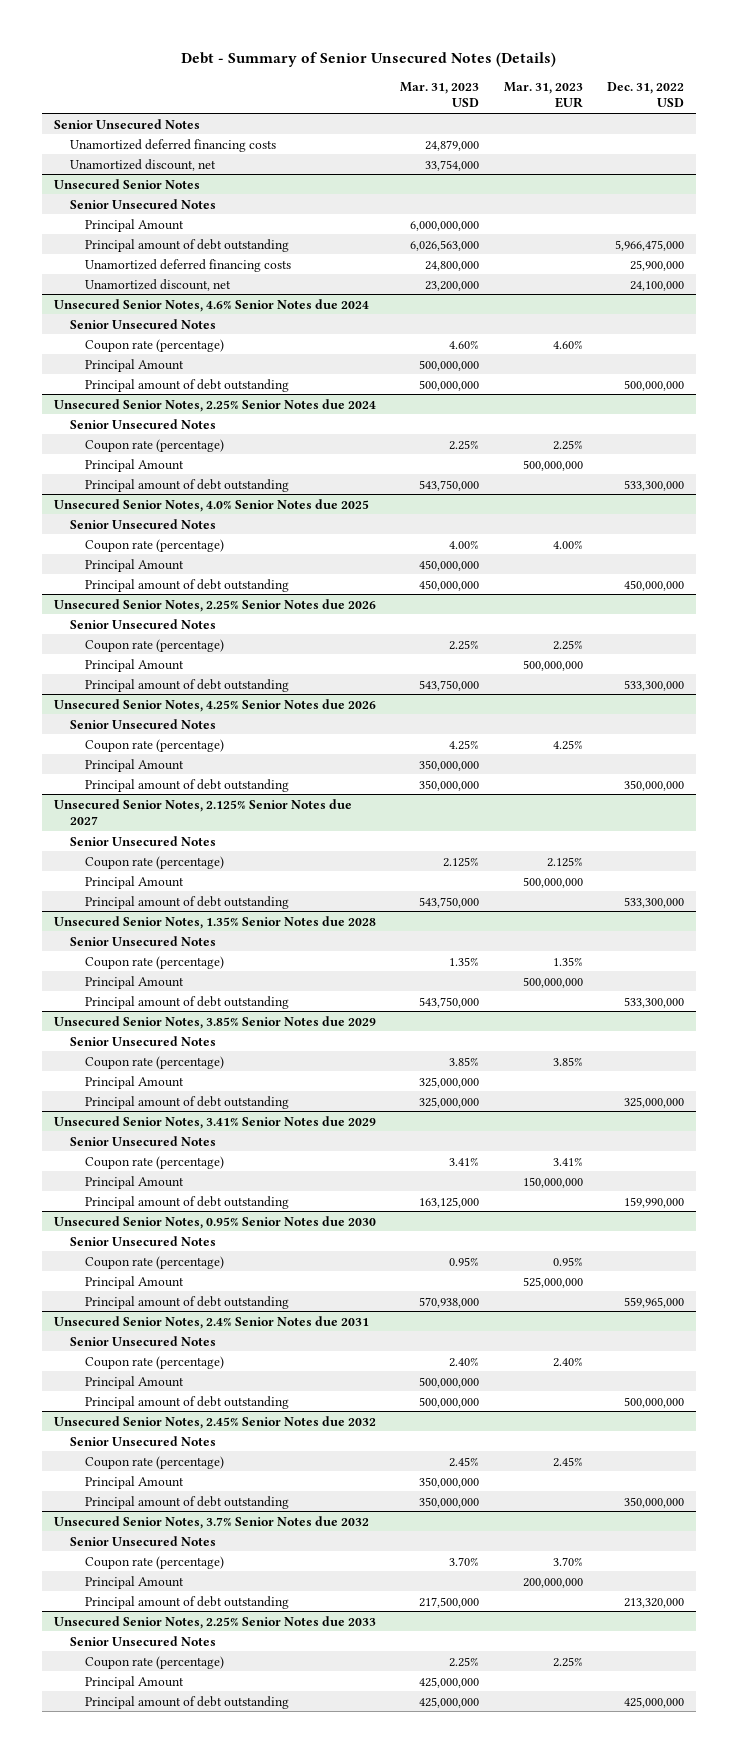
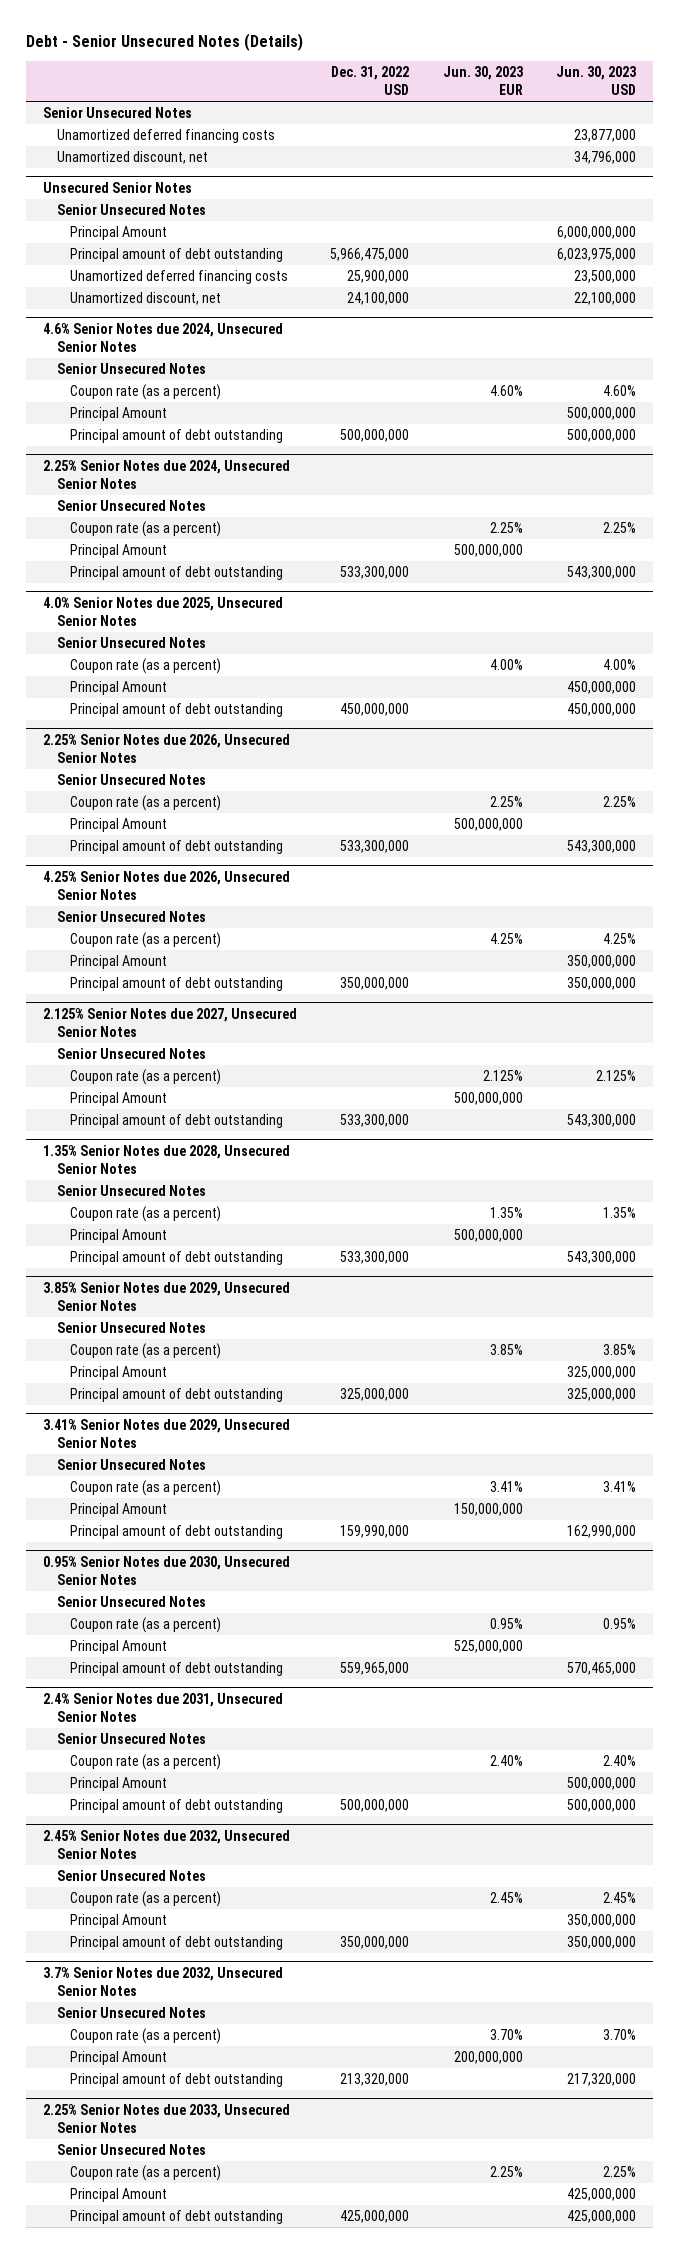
- Debt - Summary of Senior Unsecured Notes (Details)
+ Debt - Senior Unsecured Notes (Details)
- | Mar. 31, 2023 USD | Mar. 31, 2023 EUR | Dec. 31, 2022 USD
+ | Dec. 31, 2022 USD | Jun. 30, 2023 EUR | Jun. 30, 2023 USD
- Unsecured Senior Notes, 4.6% Senior Notes due 2024
+ 4.6% Senior Notes due 2024, Unsecured Senior Notes
- Coupon rate (percentage) | 4.60% | 4.60% |
+ Coupon rate (as a percent) | | 4.60% | 4.60%
- Unsecured Senior Notes, 2.25% Senior Notes due 2024
+ 2.25% Senior Notes due 2024, Unsecured Senior Notes
- Coupon rate (percentage) | 2.25% | 2.25% |
+ Coupon rate (as a percent) | | 2.25% | 2.25%
- Unsecured Senior Notes, 4.0% Senior Notes due 2025
+ 4.0% Senior Notes due 2025, Unsecured Senior Notes
- Coupon rate (percentage) | 4.00% | 4.00% |
+ Coupon rate (as a percent) | | 4.00% | 4.00%
- Unsecured Senior Notes, 2.25% Senior Notes due 2026
+ 2.25% Senior Notes due 2026, Unsecured Senior Notes
- Coupon rate (percentage) | 2.25% | 2.25% |
+ Coupon rate (as a percent) | | 2.25% | 2.25%
- Unsecured Senior Notes, 4.25% Senior Notes due 2026
+ 4.25% Senior Notes due 2026, Unsecured Senior Notes
- Coupon rate (percentage) | 4.25% | 4.25% |
+ Coupon rate (as a percent) | | 4.25% | 4.25%
- Unsecured Senior Notes, 2.125% Senior Notes due 2027
+ 2.125% Senior Notes due 2027, Unsecured Senior Notes
- Coupon rate (percentage) | 2.125% | 2.125% |
+ Coupon rate (as a percent) | | 2.125% | 2.125%
- Unsecured Senior Notes, 1.35% Senior Notes due 2028
+ 1.35% Senior Notes due 2028, Unsecured Senior Notes
- Coupon rate (percentage) | 1.35% | 1.35% |
+ Coupon rate (as a percent) | | 1.35% | 1.35%
- Unsecured Senior Notes, 3.85% Senior Notes due 2029
+ 3.85% Senior Notes due 2029, Unsecured Senior Notes
- Coupon rate (percentage) | 3.85% | 3.85% |
+ Coupon rate (as a percent) | | 3.85% | 3.85%
- Unsecured Senior Notes, 3.41% Senior Notes due 2029
+ 3.41% Senior Notes due 2029, Unsecured Senior Notes
- Coupon rate (percentage) | 3.41% | 3.41% |
+ Coupon rate (as a percent) | | 3.41% | 3.41%
- Unsecured Senior Notes, 0.95% Senior Notes due 2030
+ 0.95% Senior Notes due 2030, Unsecured Senior Notes
- Coupon rate (percentage) | 0.95% | 0.95% |
+ Coupon rate (as a percent) | | 0.95% | 0.95%
- Unsecured Senior Notes, 2.4% Senior Notes due 2031
+ 2.4% Senior Notes due 2031, Unsecured Senior Notes
- Coupon rate (percentage) | 2.40% | 2.40% |
+ Coupon rate (as a percent) | | 2.40% | 2.40%
- Unsecured Senior Notes, 2.45% Senior Notes due 2032
+ 2.45% Senior Notes due 2032, Unsecured Senior Notes
- Coupon rate (percentage) | 2.45% | 2.45% |
+ Coupon rate (as a percent) | | 2.45% | 2.45%
- Unsecured Senior Notes, 3.7% Senior Notes due 2032
+ 3.7% Senior Notes due 2032, Unsecured Senior Notes
- Coupon rate (percentage) | 3.70% | 3.70% |
+ Coupon rate (as a percent) | | 3.70% | 3.70%
- Unsecured Senior Notes, 2.25% Senior Notes due 2033
+ 2.25% Senior Notes due 2033, Unsecured Senior Notes
- Coupon rate (percentage) | 2.25% | 2.25% |
+ Coupon rate (as a percent) | | 2.25% | 2.25%

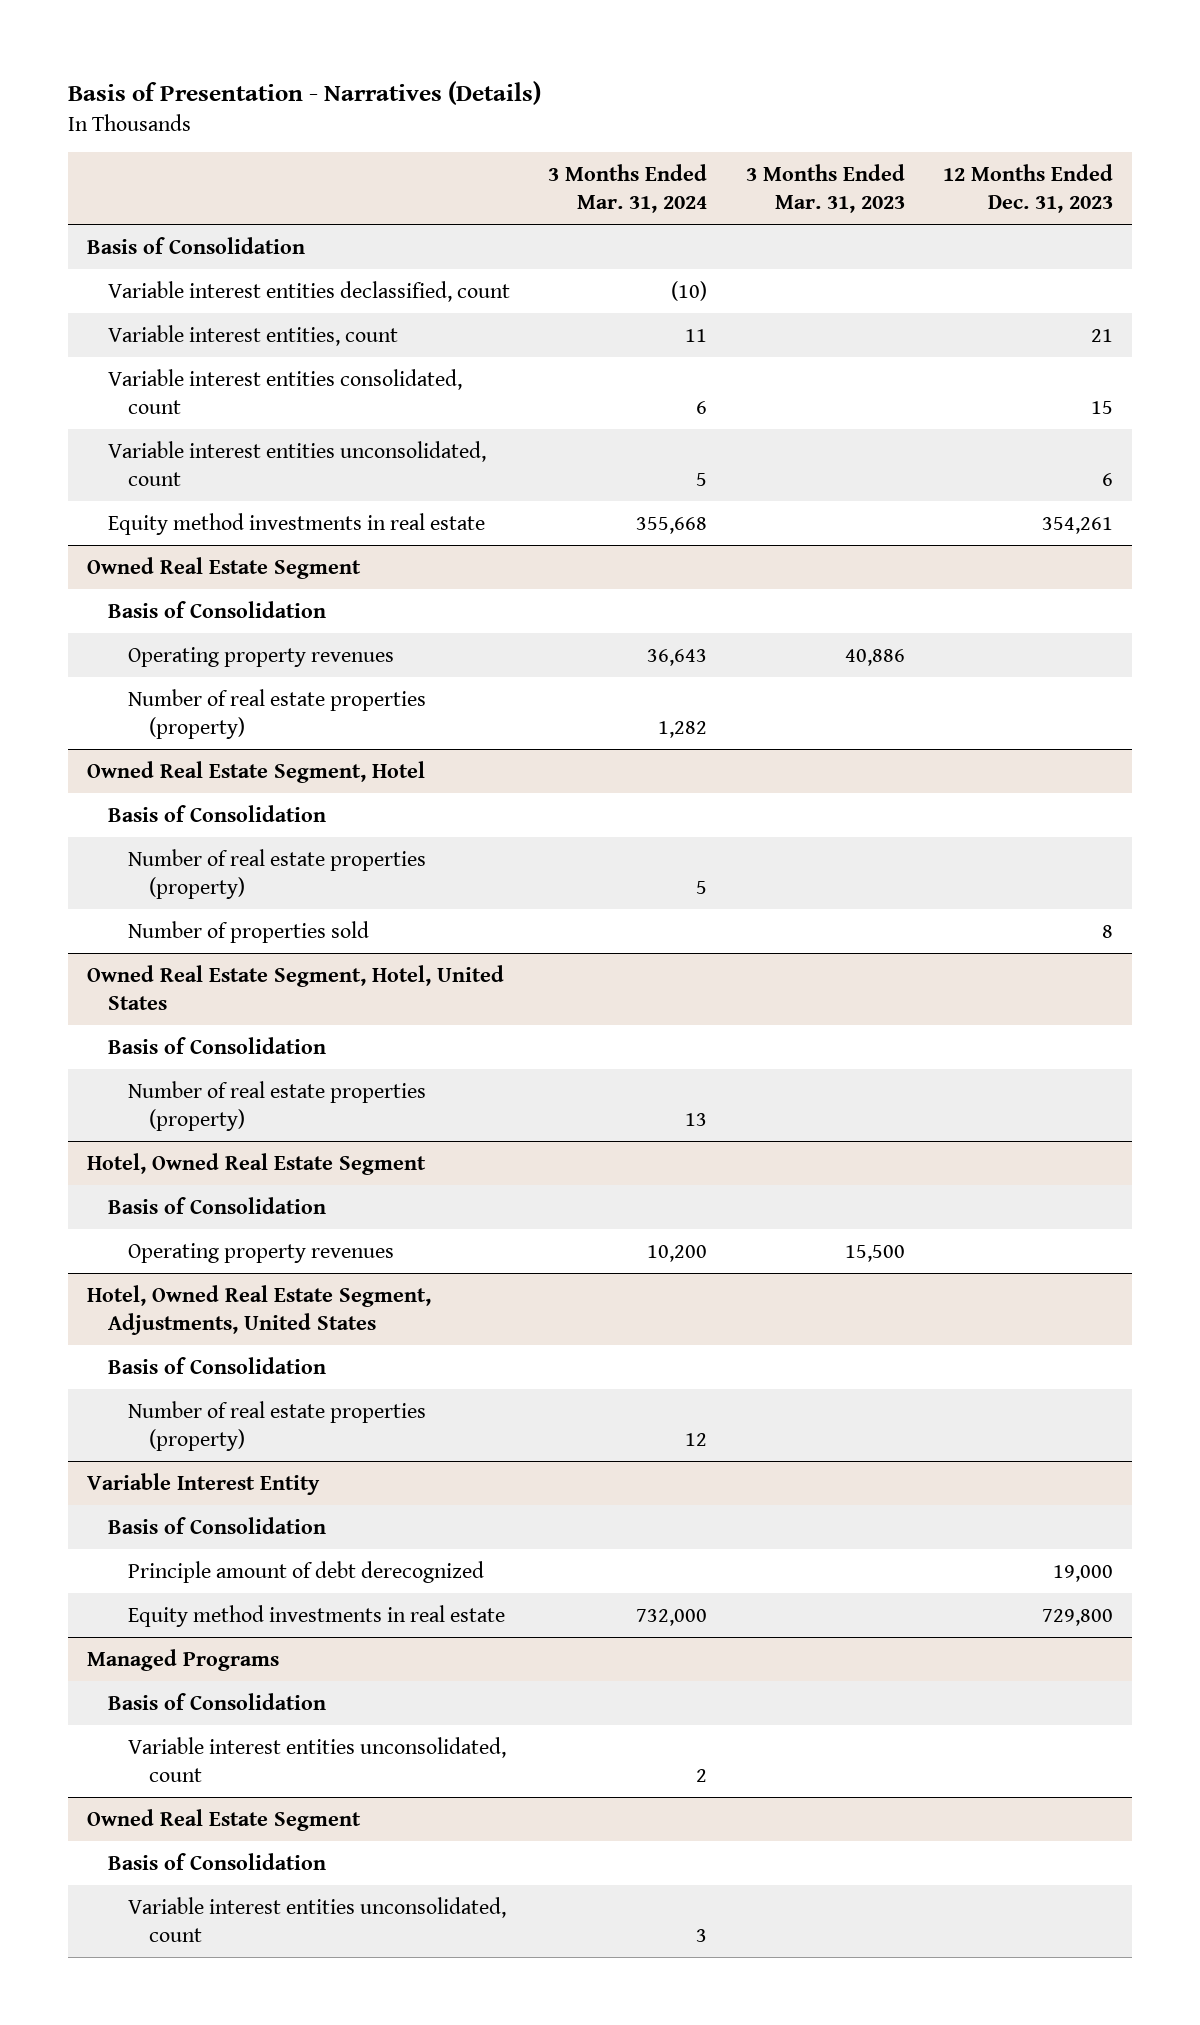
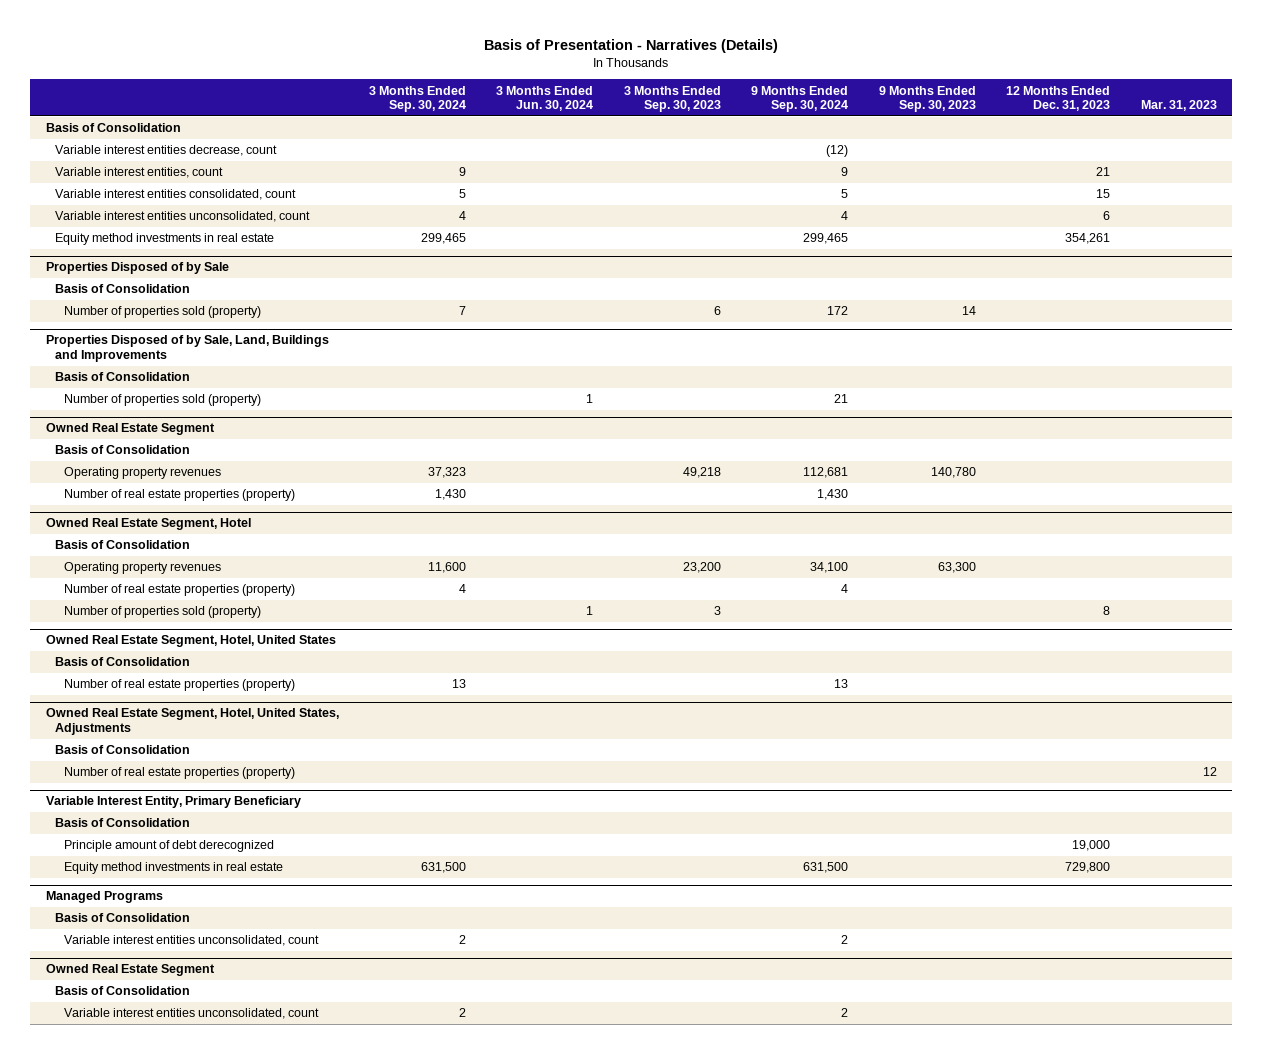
- | 3 Months Ended Mar. 31, 2024 | 3 Months Ended Mar. 31, 2023 | 12 Months Ended Dec. 31, 2023
+ | 3 Months Ended Sep. 30, 2024 | 3 Months Ended Jun. 30, 2024 | 3 Months Ended Sep. 30, 2023 | 9 Months Ended Sep. 30, 2024 | 9 Months Ended Sep. 30, 2023 | 12 Months Ended Dec. 31, 2023 | Mar. 31, 2023
- Variable interest entities declassified, count | (10) | |
+ Variable interest entities decrease, count | | | | (12) | | |
+ Properties Disposed of by Sale
+ Basis of Consolidation
+ Number of properties sold (property) | 7 | | 6 | 172 | 14 | |
+ Properties Disposed of by Sale, Land, Buildings and Improvements
+ Basis of Consolidation
+ Number of properties sold (property) | | 1 | | 21 | | |
@ Owned Real Estate Segment, Hotel
+ Operating property revenues | 11,600 | | 23,200 | 34,100 | 63,300 | |
- Number of properties sold | | | 8
+ Number of properties sold (property) | | 1 | 3 | | | 8 |
- Hotel, Owned Real Estate Segment
- Basis of Consolidation
- Operating property revenues | 10,200 | 15,500 |
- Hotel, Owned Real Estate Segment, Adjustments, United States
+ Owned Real Estate Segment, Hotel, United States, Adjustments
- Variable Interest Entity
+ Variable Interest Entity, Primary Beneficiary

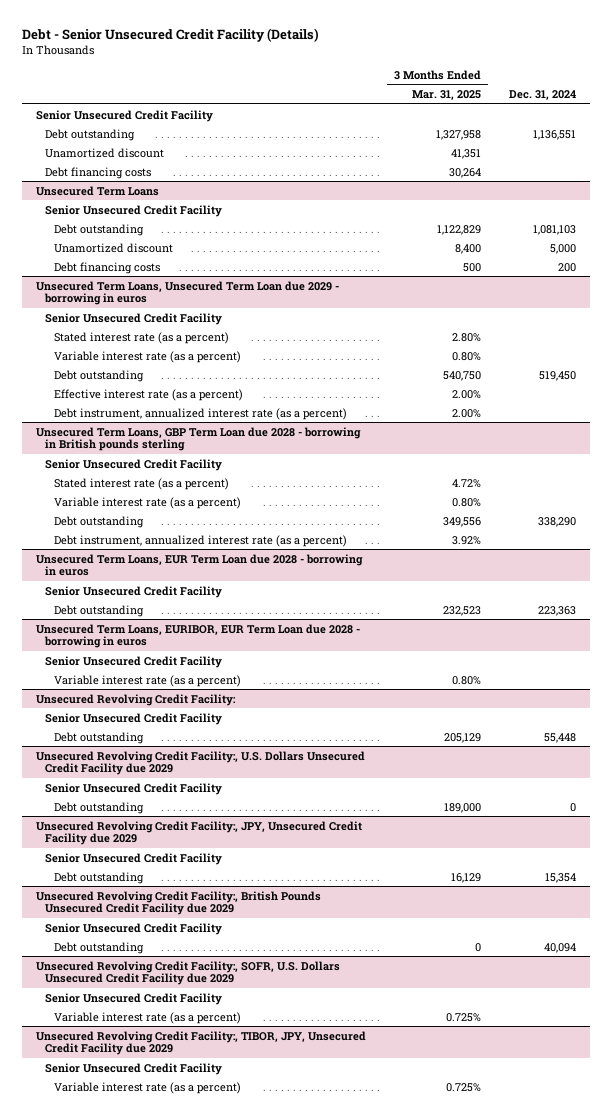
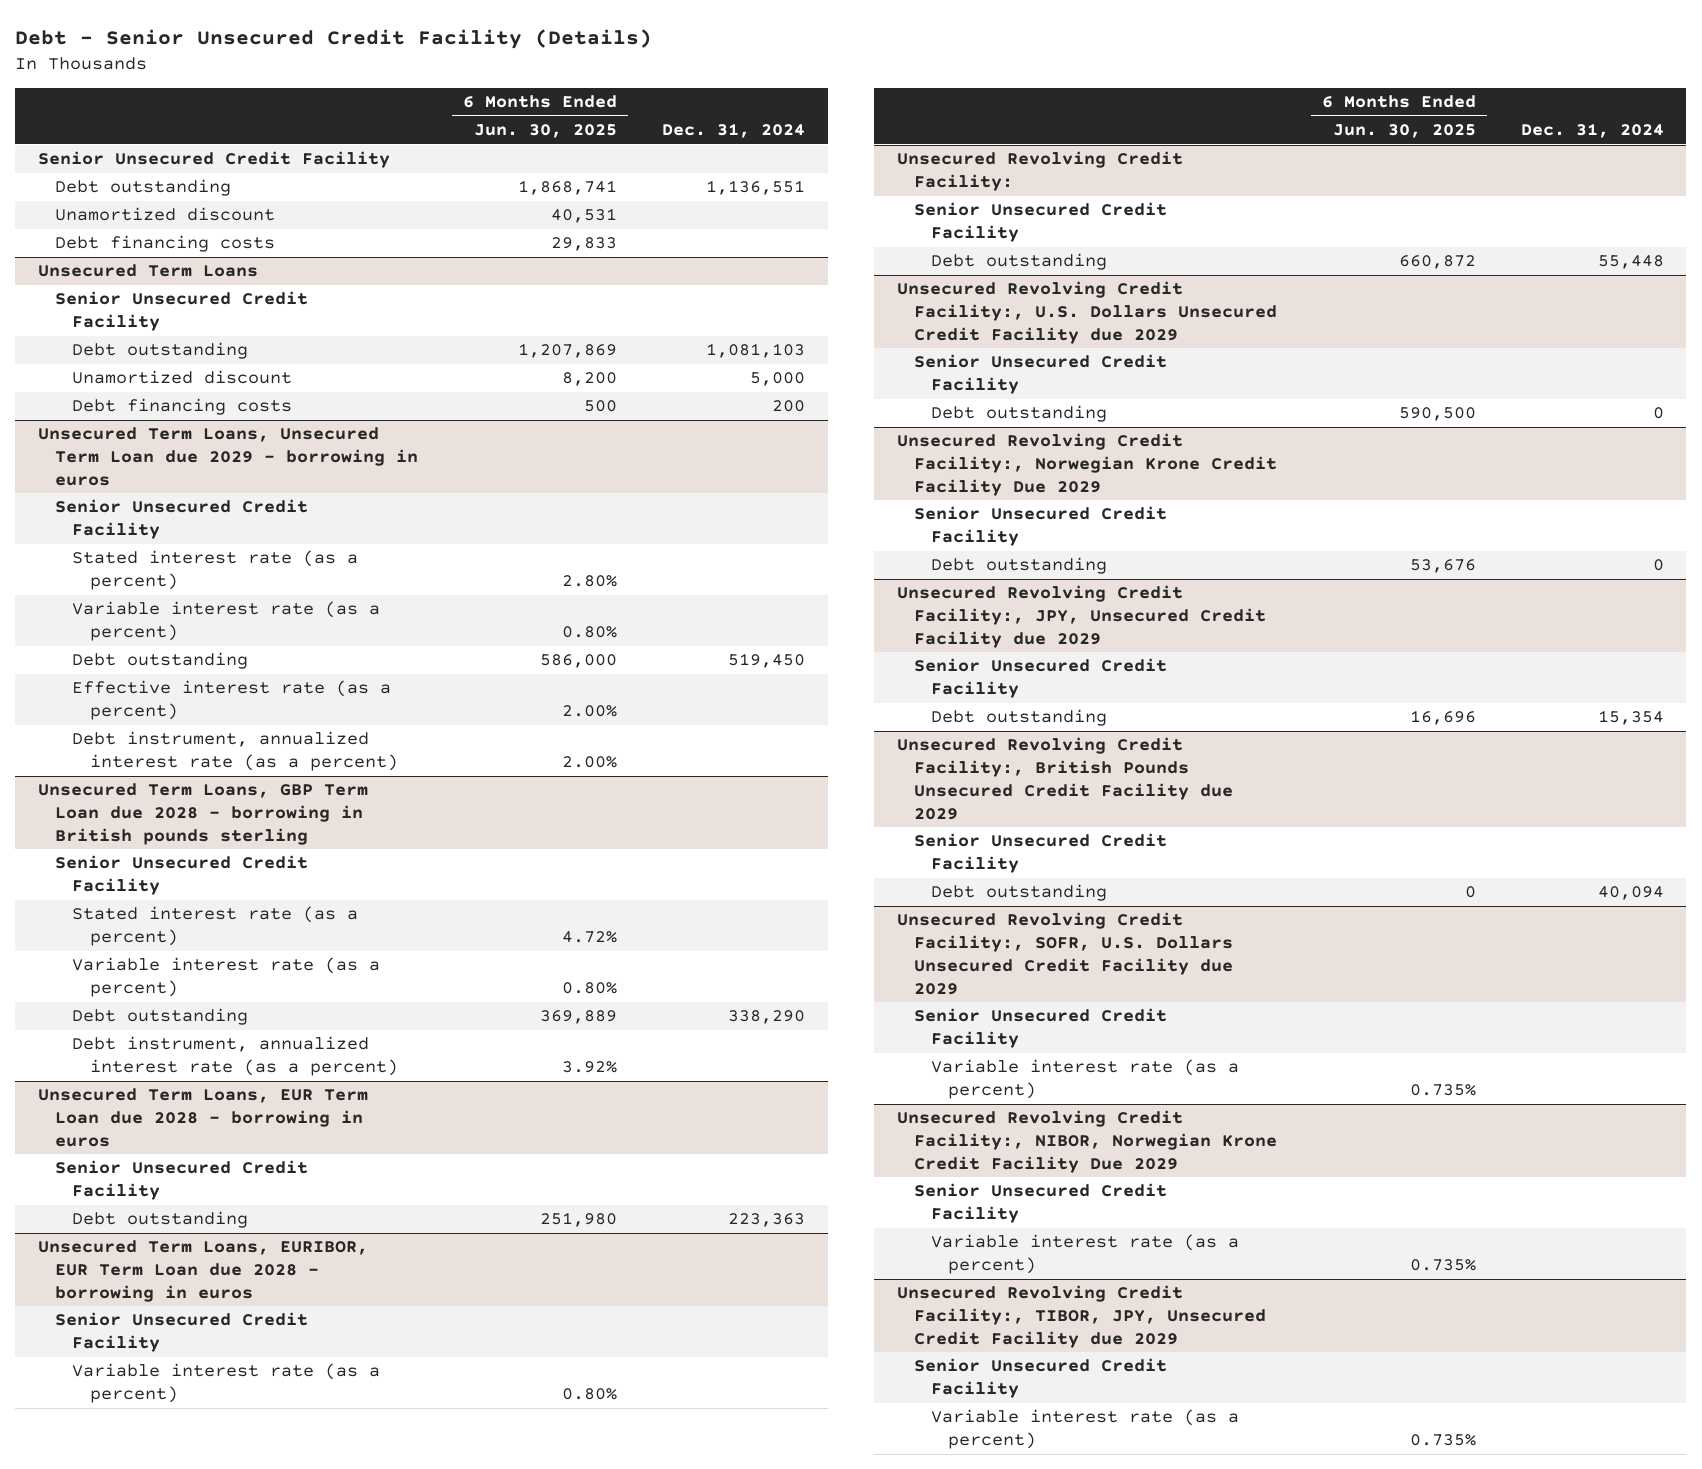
- | 3 Months Ended Mar. 31, 2025 | Dec. 31, 2024
+ | 6 Months Ended Jun. 30, 2025 | Dec. 31, 2024
+ Unsecured Revolving Credit Facility:, Norwegian Krone Credit Facility Due 2029
+ Senior Unsecured Credit Facility
+ Debt outstanding | 53,676 | 0
+ Unsecured Revolving Credit Facility:, NIBOR, Norwegian Krone Credit Facility Due 2029
+ Senior Unsecured Credit Facility
+ Variable interest rate (as a percent) | 0.735% |

